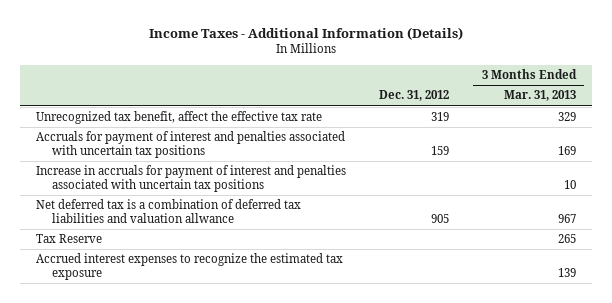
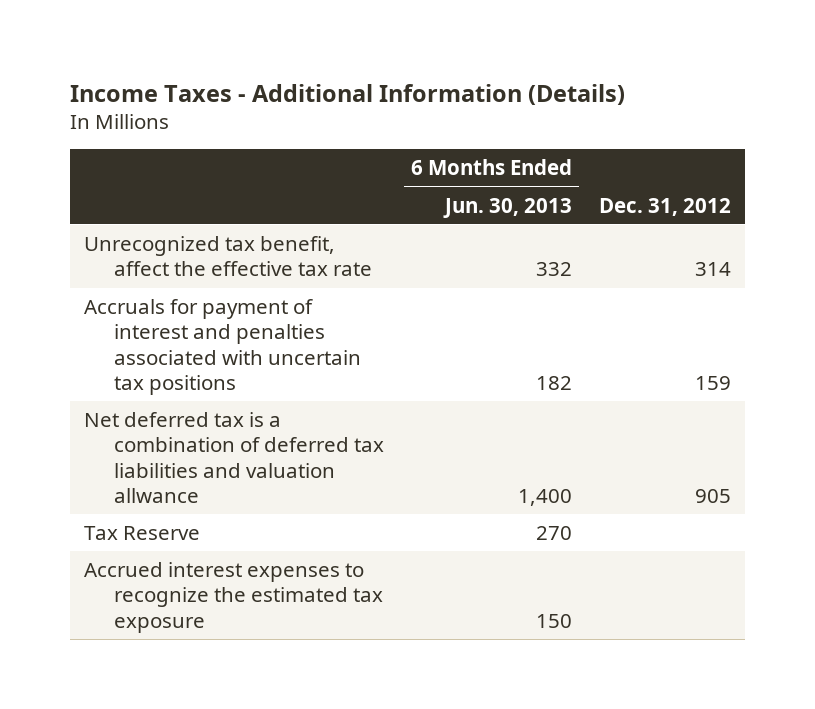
- | Dec. 31, 2012 | 3 Months Ended Mar. 31, 2013
+ | 6 Months Ended Jun. 30, 2013 | Dec. 31, 2012
- Unrecognized tax benefit, affect the effective tax rate | 319 | 329
+ Unrecognized tax benefit, affect the effective tax rate | 332 | 314
- Increase in accruals for payment of interest and penalties associated with uncertain tax positions | | 10

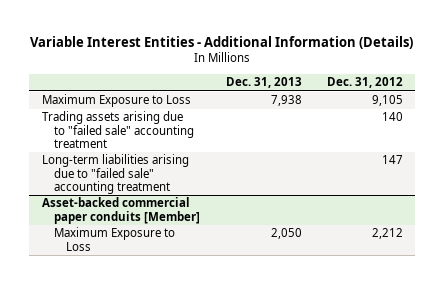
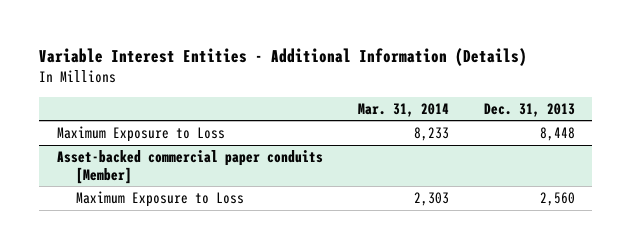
- | Dec. 31, 2013 | Dec. 31, 2012
+ | Mar. 31, 2014 | Dec. 31, 2013
- Maximum Exposure to Loss | 7,938 | 9,105
- Trading assets arising due to "failed sale" accounting treatment | | 140
- Long-term liabilities arising due to "failed sale" accounting treatment | | 147
+ Maximum Exposure to Loss | 8,233 | 8,448
@ Asset-backed commercial paper conduits [Member]
- Maximum Exposure to Loss | 2,050 | 2,212
+ Maximum Exposure to Loss | 2,303 | 2,560

